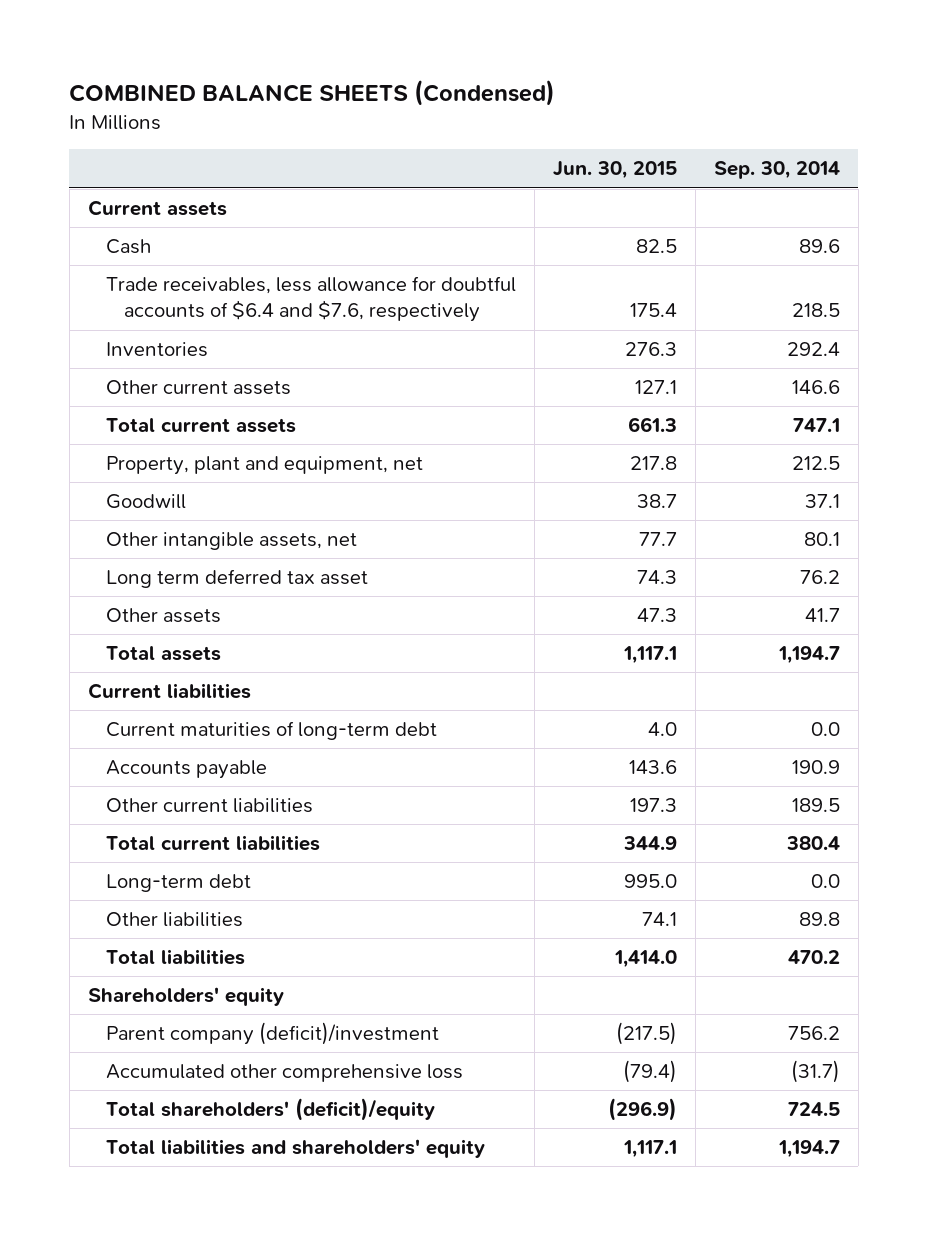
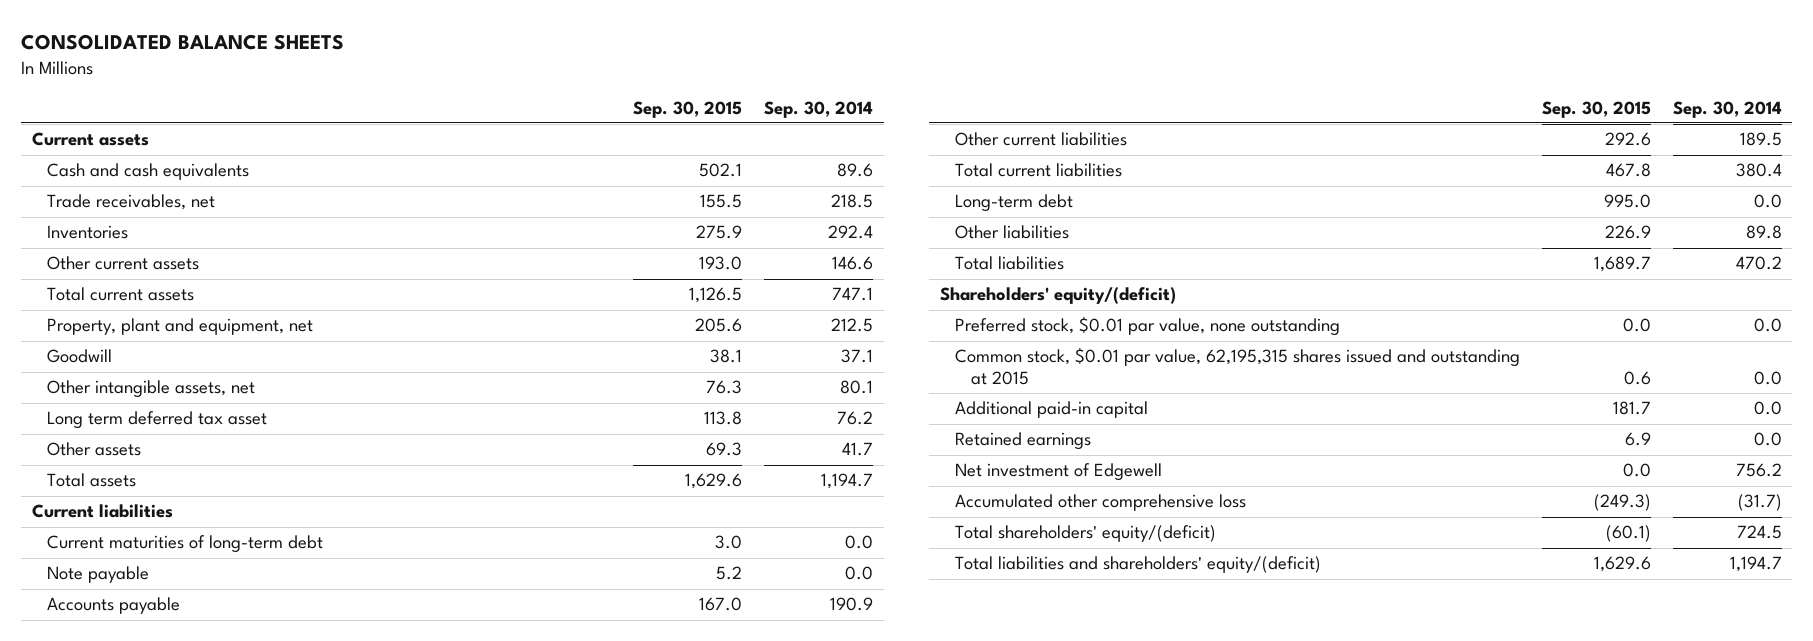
- COMBINED BALANCE SHEETS (Condensed)
+ CONSOLIDATED BALANCE SHEETS
- | Jun. 30, 2015 | Sep. 30, 2014
+ | Sep. 30, 2015 | Sep. 30, 2014
- Cash | 82.5 | 89.6
- Trade receivables, less allowance for doubtful accounts of $6.4 and $7.6, respectively | 175.4 | 218.5
+ Cash and cash equivalents | 502.1 | 89.6
+ Trade receivables, net | 155.5 | 218.5
+ Note payable | 5.2 | 0.0
- Shareholders' equity
- Parent company (deficit)/investment | (217.5) | 756.2
+ Shareholders' equity/(deficit)
+ Preferred stock, $0.01 par value, none outstanding | 0.0 | 0.0
+ Common stock, $0.01 par value, 62,195,315 shares issued and outstanding at 2015 | 0.6 | 0.0
+ Additional paid-in capital | 181.7 | 0.0
+ Retained earnings | 6.9 | 0.0
+ Net investment of Edgewell | 0.0 | 756.2
- Total shareholders' (deficit)/equity | (296.9) | 724.5
- Total liabilities and shareholders' equity | 1,117.1 | 1,194.7
+ Total shareholders' equity/(deficit) | (60.1) | 724.5
+ Total liabilities and shareholders' equity/(deficit) | 1,629.6 | 1,194.7

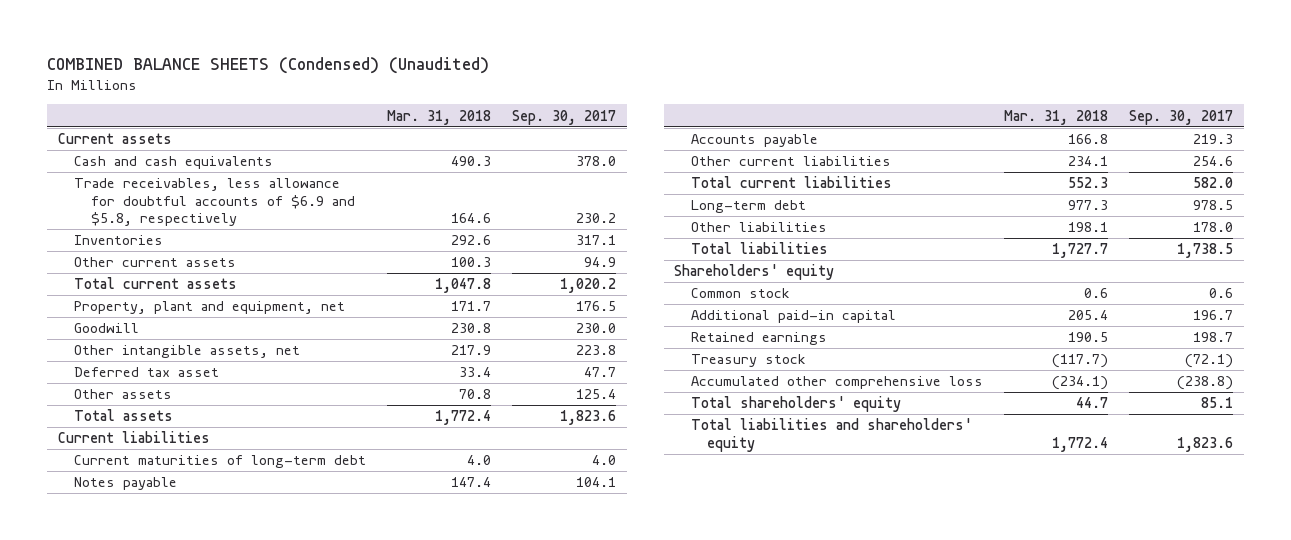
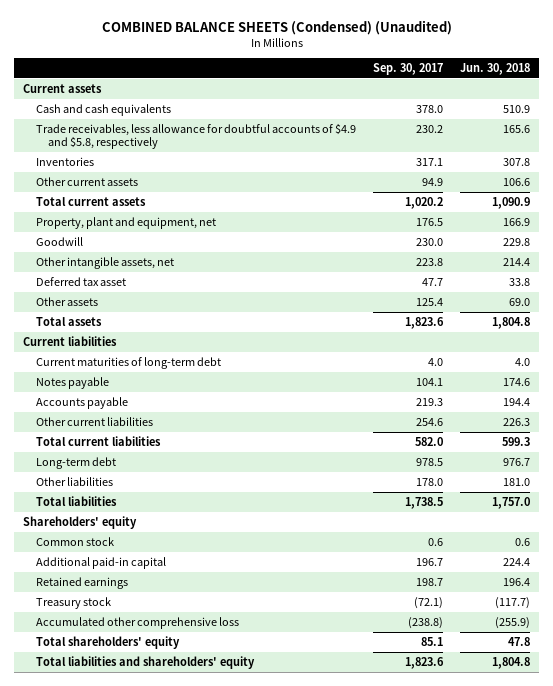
- | Mar. 31, 2018 | Sep. 30, 2017
+ | Sep. 30, 2017 | Jun. 30, 2018
- Trade receivables, less allowance for doubtful accounts of $6.9 and $5.8, respectively | 164.6 | 230.2
+ Trade receivables, less allowance for doubtful accounts of $4.9 and $5.8, respectively | 230.2 | 165.6

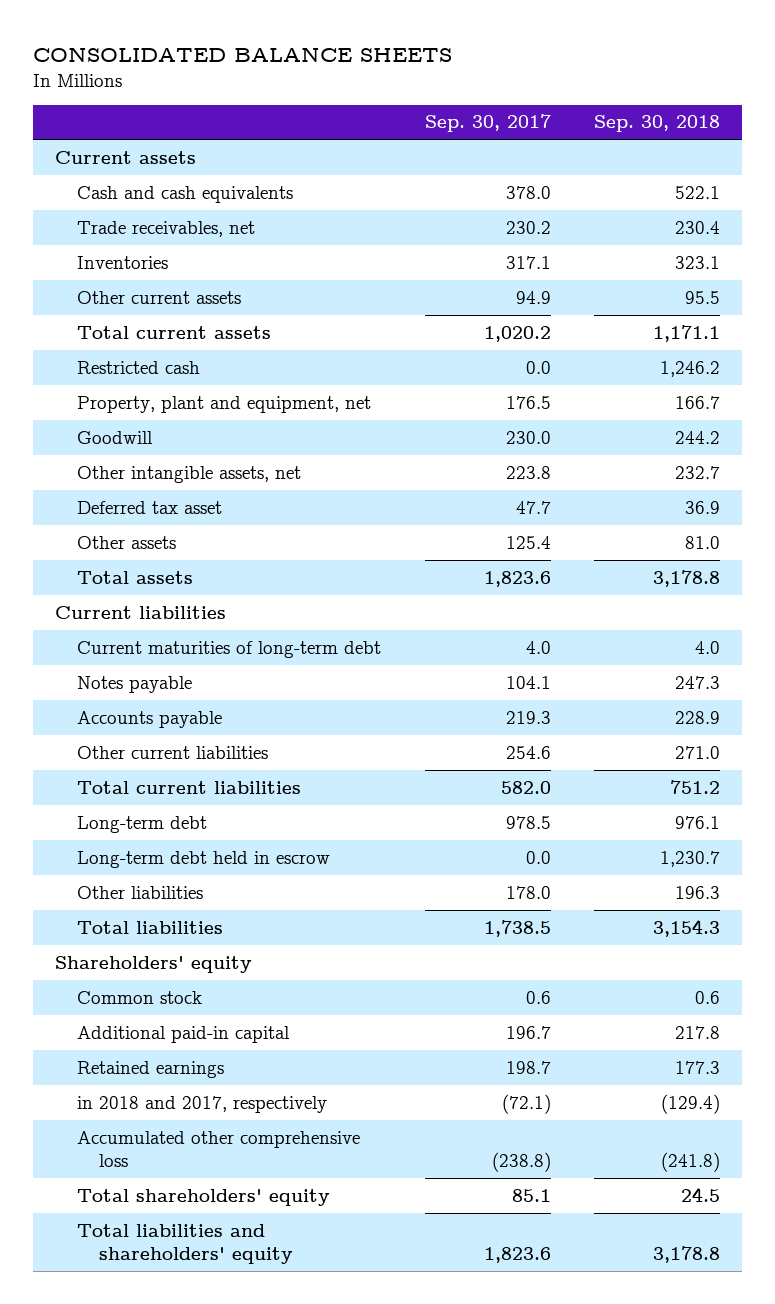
- COMBINED BALANCE SHEETS (Condensed) (Unaudited)
+ CONSOLIDATED BALANCE SHEETS
- | Sep. 30, 2017 | Jun. 30, 2018
+ | Sep. 30, 2017 | Sep. 30, 2018
- Trade receivables, less allowance for doubtful accounts of $4.9 and $5.8, respectively | 230.2 | 165.6
+ Trade receivables, net | 230.2 | 230.4
+ Restricted cash | 0.0 | 1,246.2
+ Long-term debt held in escrow | 0.0 | 1,230.7
- Treasury stock | (72.1) | (117.7)
+ in 2018 and 2017, respectively | (72.1) | (129.4)

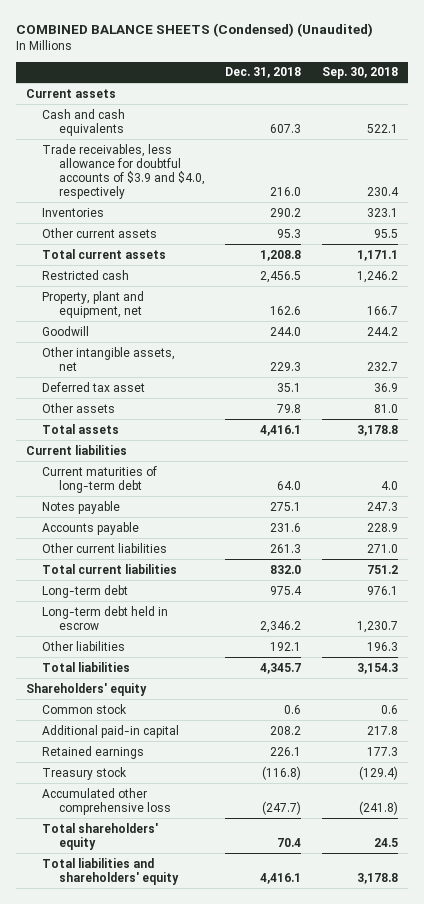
- CONSOLIDATED BALANCE SHEETS
+ COMBINED BALANCE SHEETS (Condensed) (Unaudited)
- | Sep. 30, 2017 | Sep. 30, 2018
+ | Dec. 31, 2018 | Sep. 30, 2018
- Trade receivables, net | 230.2 | 230.4
+ Trade receivables, less allowance for doubtful accounts of $3.9 and $4.0, respectively | 216.0 | 230.4
- in 2018 and 2017, respectively | (72.1) | (129.4)
+ Treasury stock | (116.8) | (129.4)

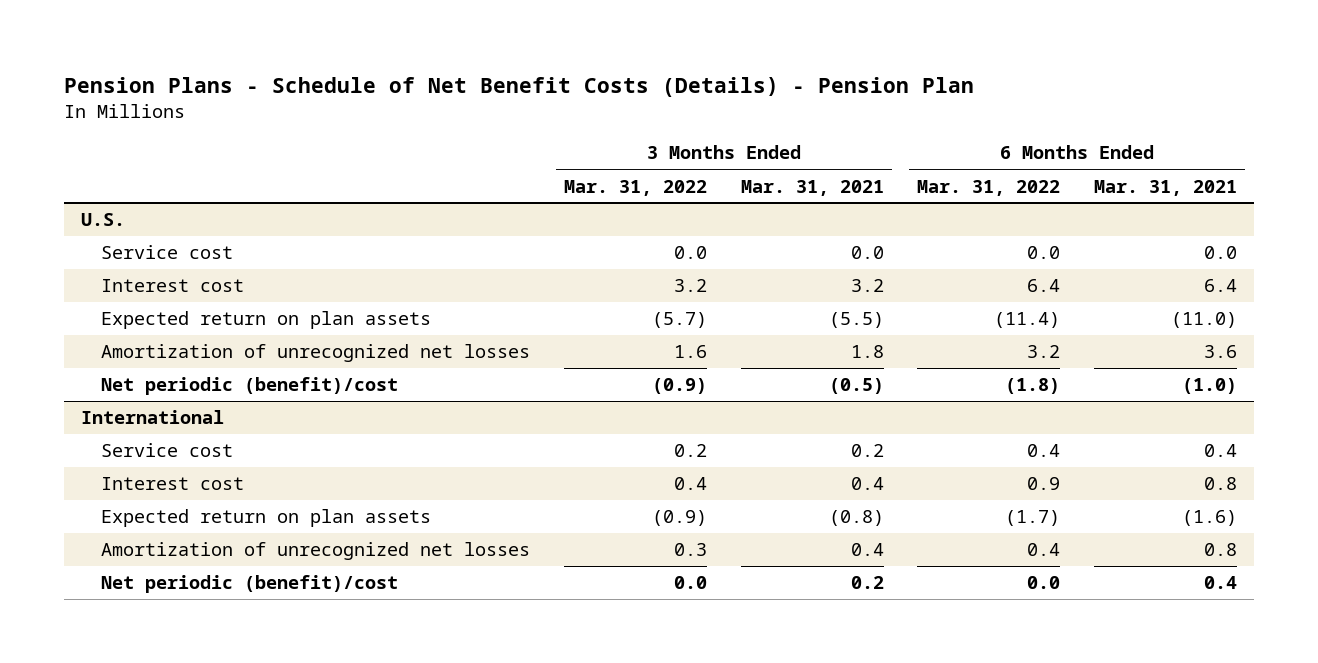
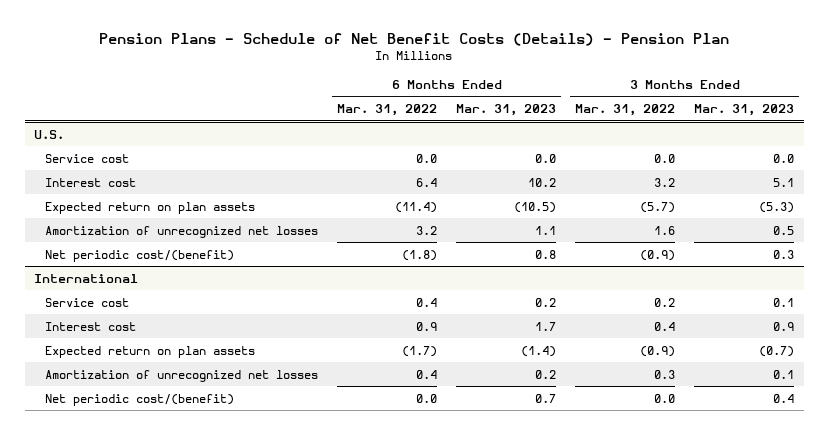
- | 3 Months Ended Mar. 31, 2022 | 3 Months Ended Mar. 31, 2021 | 6 Months Ended Mar. 31, 2022 | 6 Months Ended Mar. 31, 2021
+ | 6 Months Ended Mar. 31, 2022 | 6 Months Ended Mar. 31, 2023 | 3 Months Ended Mar. 31, 2022 | 3 Months Ended Mar. 31, 2023
@ U.S.
- Net periodic (benefit)/cost | (0.9) | (0.5) | (1.8) | (1.0)
+ Net periodic cost/(benefit) | (1.8) | 0.8 | (0.9) | 0.3
@ International
- Net periodic (benefit)/cost | 0.0 | 0.2 | 0.0 | 0.4
+ Net periodic cost/(benefit) | 0.0 | 0.7 | 0.0 | 0.4

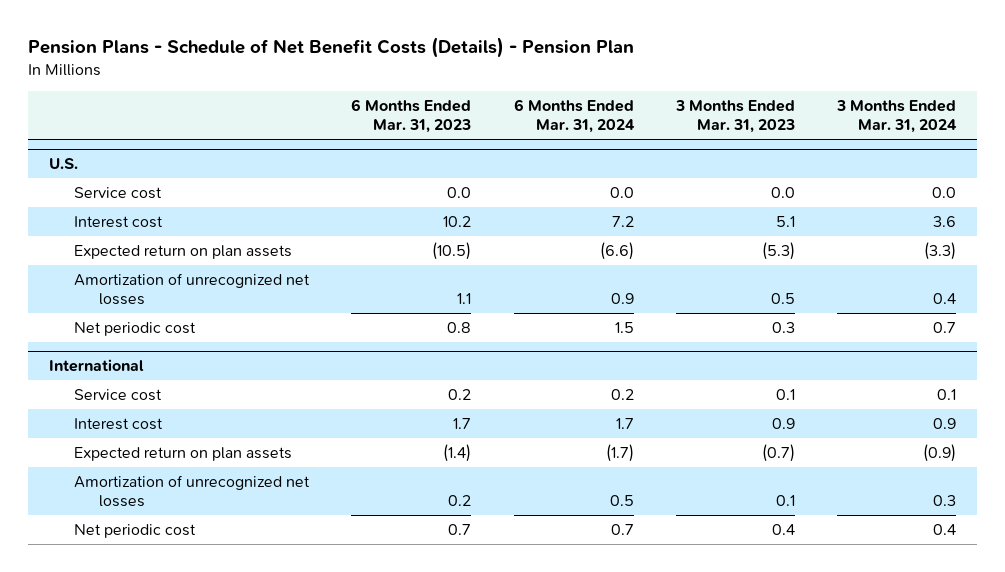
- | 6 Months Ended Mar. 31, 2022 | 6 Months Ended Mar. 31, 2023 | 3 Months Ended Mar. 31, 2022 | 3 Months Ended Mar. 31, 2023
+ | 6 Months Ended Mar. 31, 2023 | 6 Months Ended Mar. 31, 2024 | 3 Months Ended Mar. 31, 2023 | 3 Months Ended Mar. 31, 2024
@ U.S.
- Net periodic cost/(benefit) | (1.8) | 0.8 | (0.9) | 0.3
+ Net periodic cost | 0.8 | 1.5 | 0.3 | 0.7
@ International
- Net periodic cost/(benefit) | 0.0 | 0.7 | 0.0 | 0.4
+ Net periodic cost | 0.7 | 0.7 | 0.4 | 0.4

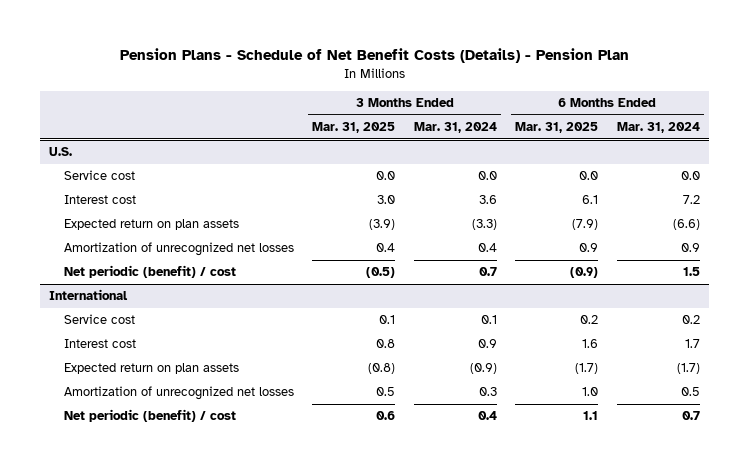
- | 6 Months Ended Mar. 31, 2023 | 6 Months Ended Mar. 31, 2024 | 3 Months Ended Mar. 31, 2023 | 3 Months Ended Mar. 31, 2024
+ | 3 Months Ended Mar. 31, 2025 | 3 Months Ended Mar. 31, 2024 | 6 Months Ended Mar. 31, 2025 | 6 Months Ended Mar. 31, 2024
@ U.S.
- Net periodic cost | 0.8 | 1.5 | 0.3 | 0.7
+ Net periodic (benefit) / cost | (0.5) | 0.7 | (0.9) | 1.5
@ International
- Net periodic cost | 0.7 | 0.7 | 0.4 | 0.4
+ Net periodic (benefit) / cost | 0.6 | 0.4 | 1.1 | 0.7

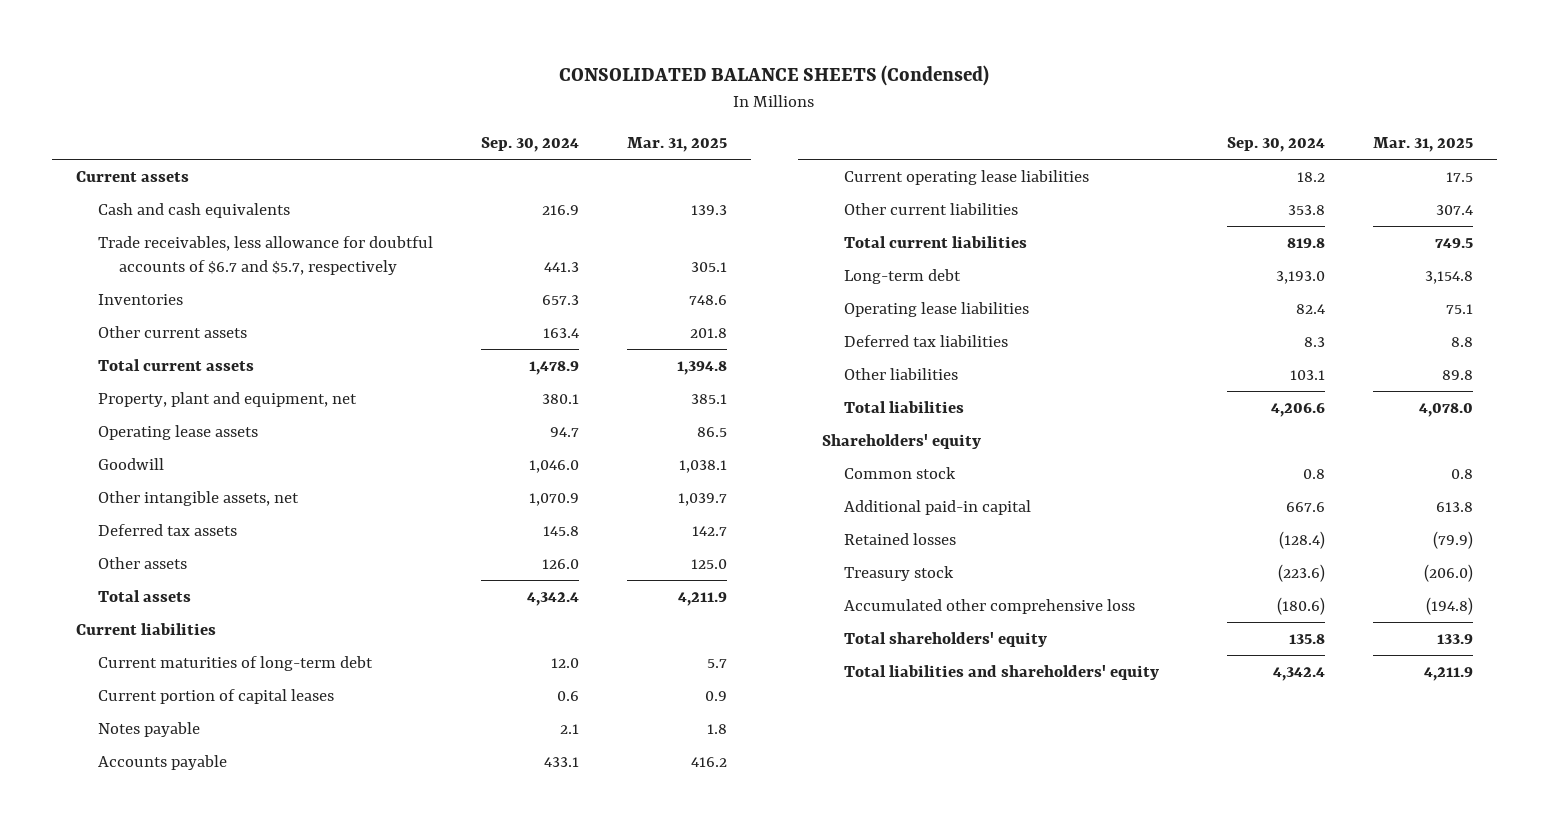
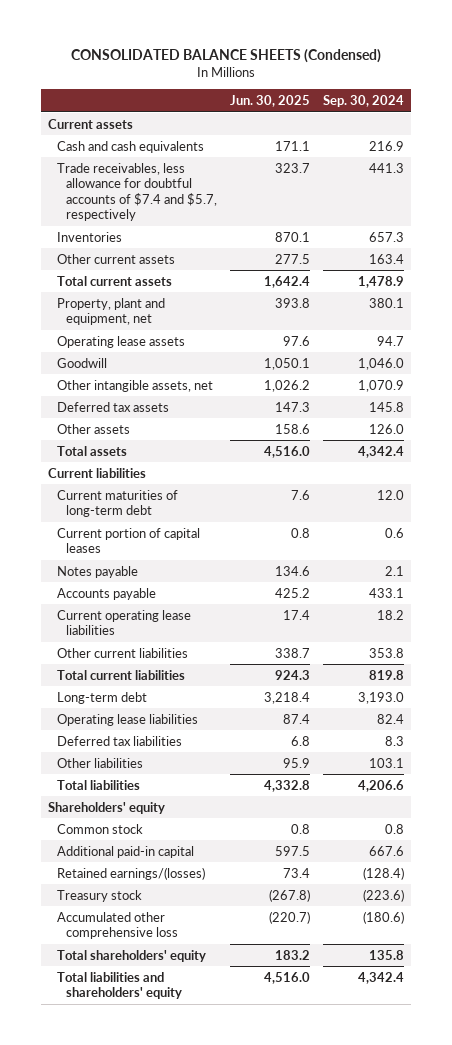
- | Sep. 30, 2024 | Mar. 31, 2025
+ | Jun. 30, 2025 | Sep. 30, 2024
- Trade receivables, less allowance for doubtful accounts of $6.7 and $5.7, respectively | 441.3 | 305.1
+ Trade receivables, less allowance for doubtful accounts of $7.4 and $5.7, respectively | 323.7 | 441.3
- Retained losses | (128.4) | (79.9)
+ Retained earnings/(losses) | 73.4 | (128.4)

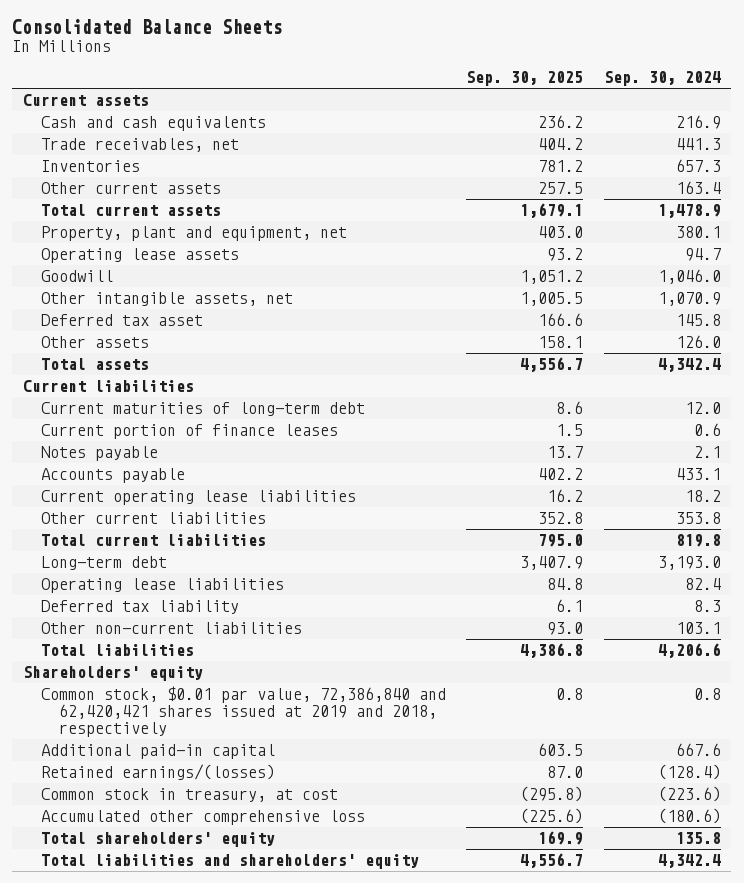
- CONSOLIDATED BALANCE SHEETS (Condensed)
+ Consolidated Balance Sheets
- | Jun. 30, 2025 | Sep. 30, 2024
+ | Sep. 30, 2025 | Sep. 30, 2024
- Trade receivables, less allowance for doubtful accounts of $7.4 and $5.7, respectively | 323.7 | 441.3
+ Trade receivables, net | 404.2 | 441.3
- Deferred tax assets | 147.3 | 145.8
+ Deferred tax asset | 166.6 | 145.8
- Current portion of capital leases | 0.8 | 0.6
+ Current portion of finance leases | 1.5 | 0.6
- Deferred tax liabilities | 6.8 | 8.3
- Other liabilities | 95.9 | 103.1
+ Deferred tax liability | 6.1 | 8.3
+ Other non-current liabilities | 93.0 | 103.1
- Common stock | 0.8 | 0.8
+ Common stock, $0.01 par value, 72,386,840 and 62,420,421 shares issued at 2019 and 2018, respectively | 0.8 | 0.8
- Treasury stock | (267.8) | (223.6)
+ Common stock in treasury, at cost | (295.8) | (223.6)

